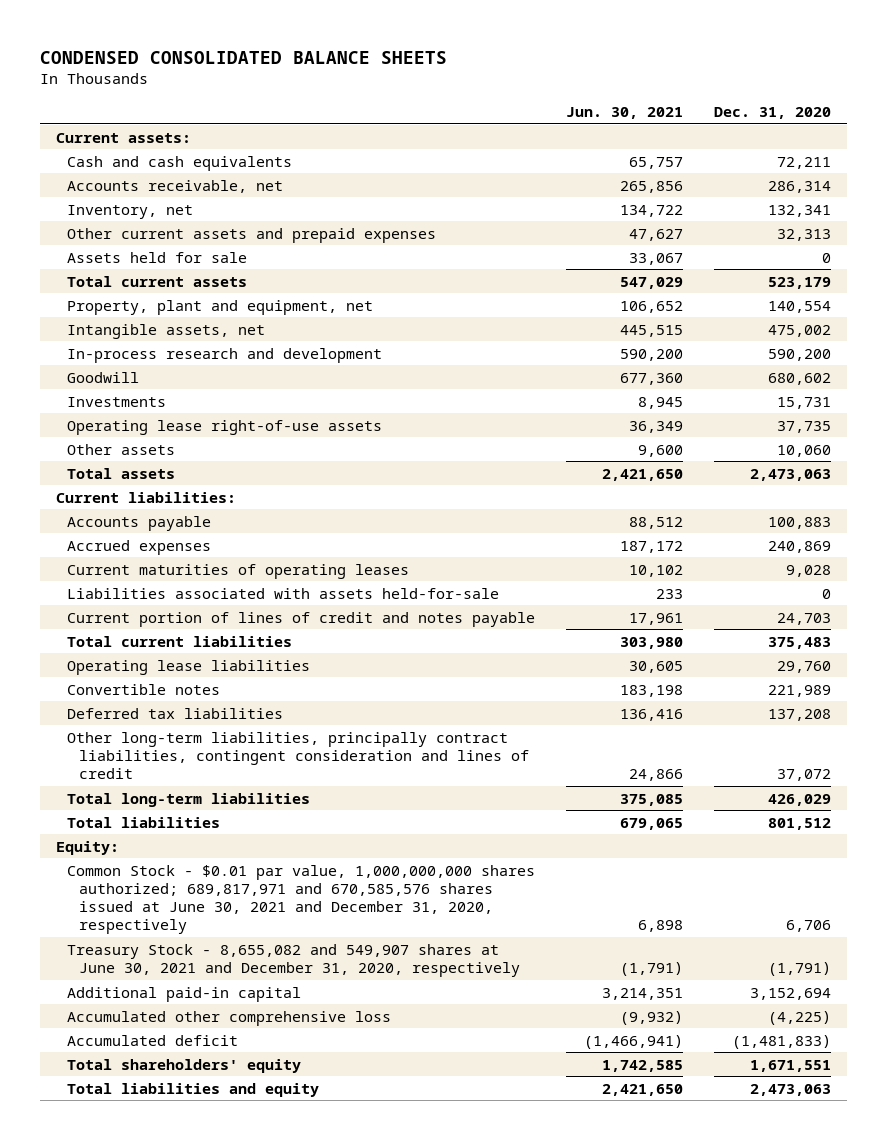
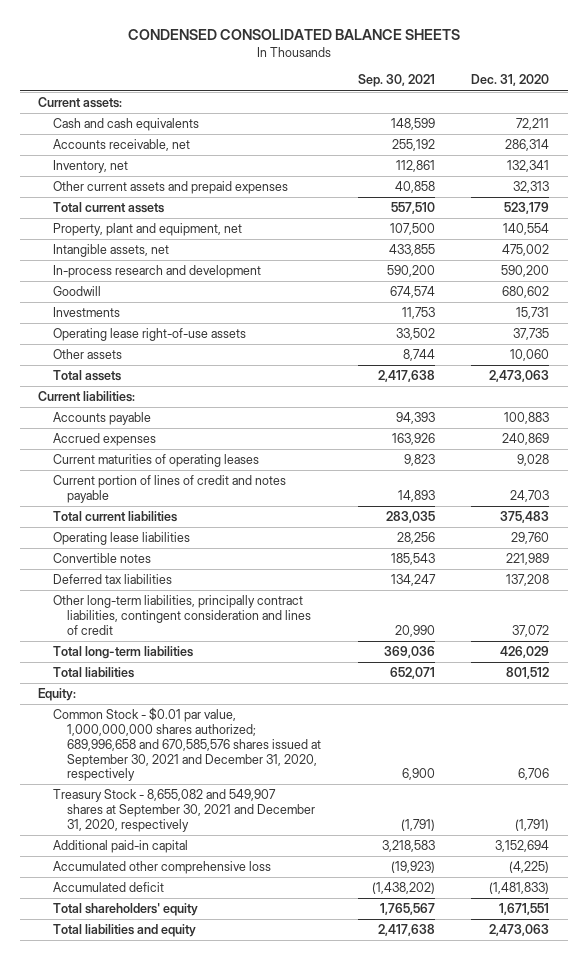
- | Jun. 30, 2021 | Dec. 31, 2020
+ | Sep. 30, 2021 | Dec. 31, 2020
- Assets held for sale | 33,067 | 0
- Liabilities associated with assets held-for-sale | 233 | 0
- Common Stock - $0.01 par value, 1,000,000,000 shares authorized; 689,817,971 and 670,585,576 shares issued at June 30, 2021 and December 31, 2020, respectively | 6,898 | 6,706
- Treasury Stock - 8,655,082 and 549,907 shares at June 30, 2021 and December 31, 2020, respectively | (1,791) | (1,791)
+ Common Stock - $0.01 par value, 1,000,000,000 shares authorized; 689,996,658 and 670,585,576 shares issued at September 30, 2021 and December 31, 2020, respectively | 6,900 | 6,706
+ Treasury Stock - 8,655,082 and 549,907 shares at September 30, 2021 and December 31, 2020, respectively | (1,791) | (1,791)

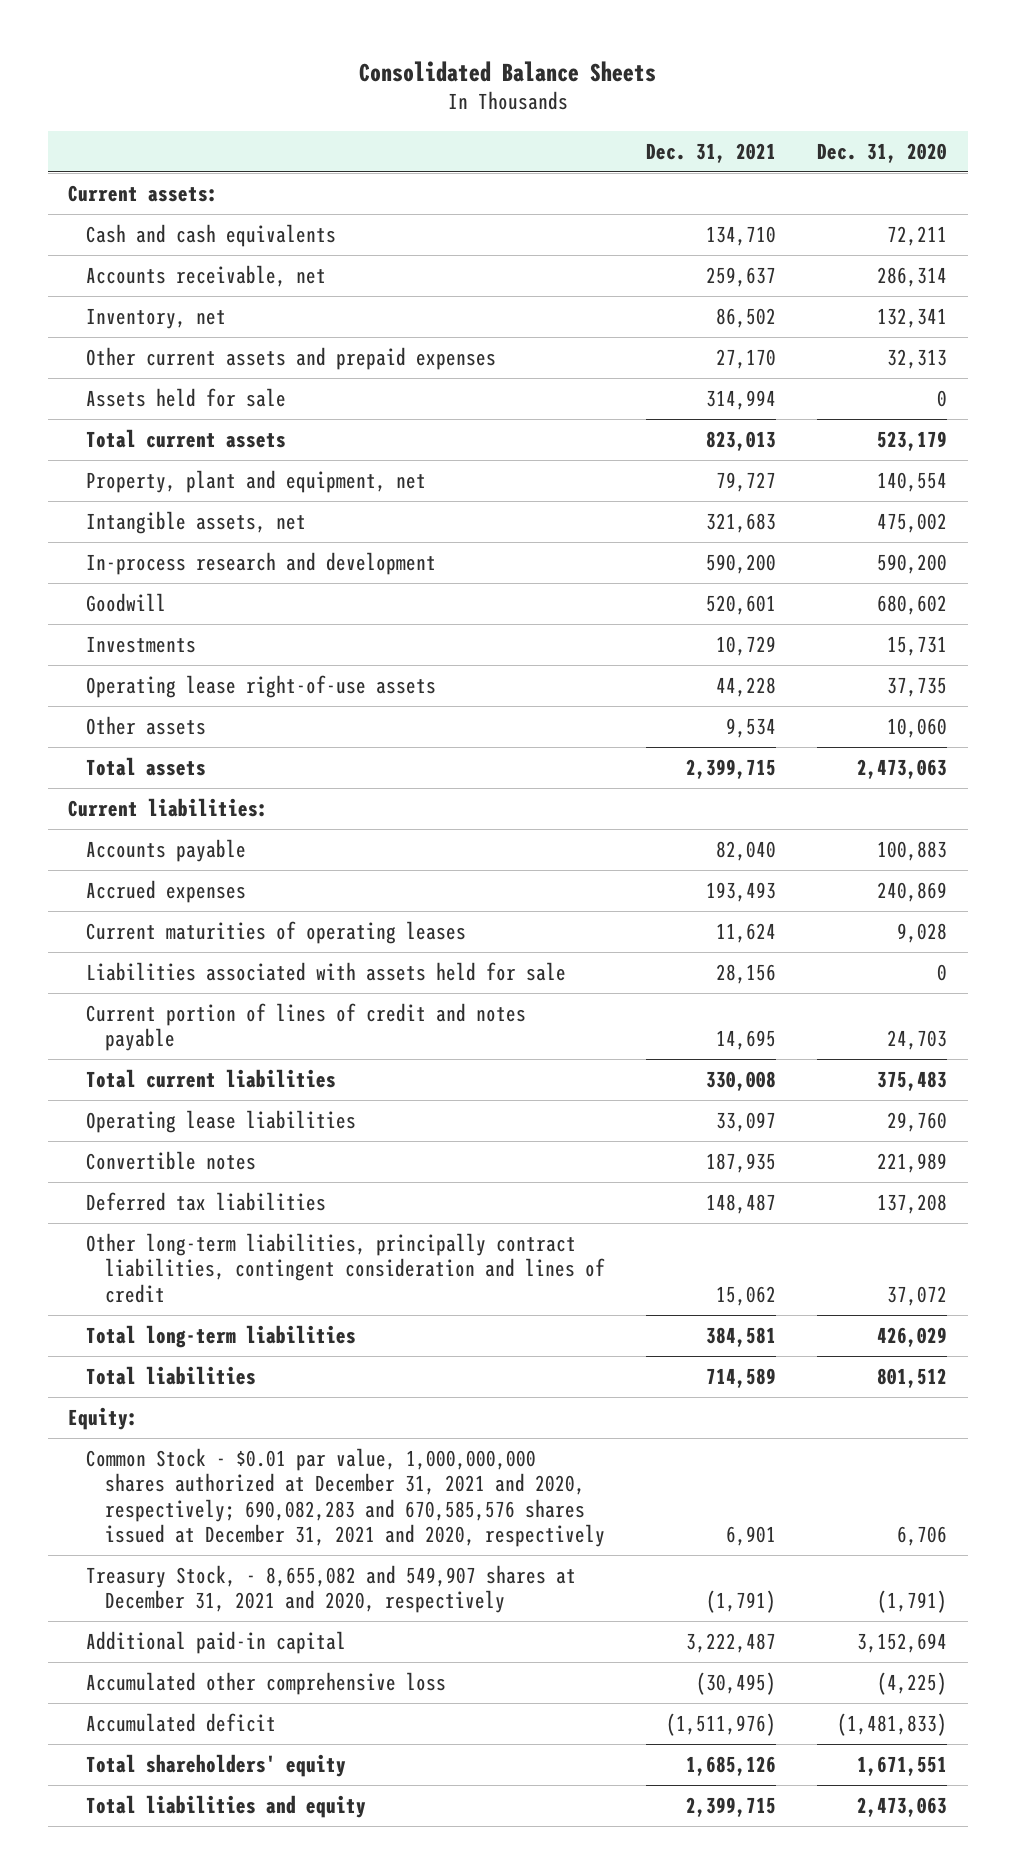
- CONDENSED CONSOLIDATED BALANCE SHEETS
+ Consolidated Balance Sheets
- | Sep. 30, 2021 | Dec. 31, 2020
+ | Dec. 31, 2021 | Dec. 31, 2020
+ Assets held for sale | 314,994 | 0
+ Liabilities associated with assets held for sale | 28,156 | 0
- Common Stock - $0.01 par value, 1,000,000,000 shares authorized; 689,996,658 and 670,585,576 shares issued at September 30, 2021 and December 31, 2020, respectively | 6,900 | 6,706
- Treasury Stock - 8,655,082 and 549,907 shares at September 30, 2021 and December 31, 2020, respectively | (1,791) | (1,791)
+ Common Stock - $0.01 par value, 1,000,000,000 shares authorized at December 31, 2021 and 2020, respectively; 690,082,283 and 670,585,576 shares issued at December 31, 2021 and 2020, respectively | 6,901 | 6,706
+ Treasury Stock, - 8,655,082 and 549,907 shares at December 31, 2021 and 2020, respectively | (1,791) | (1,791)

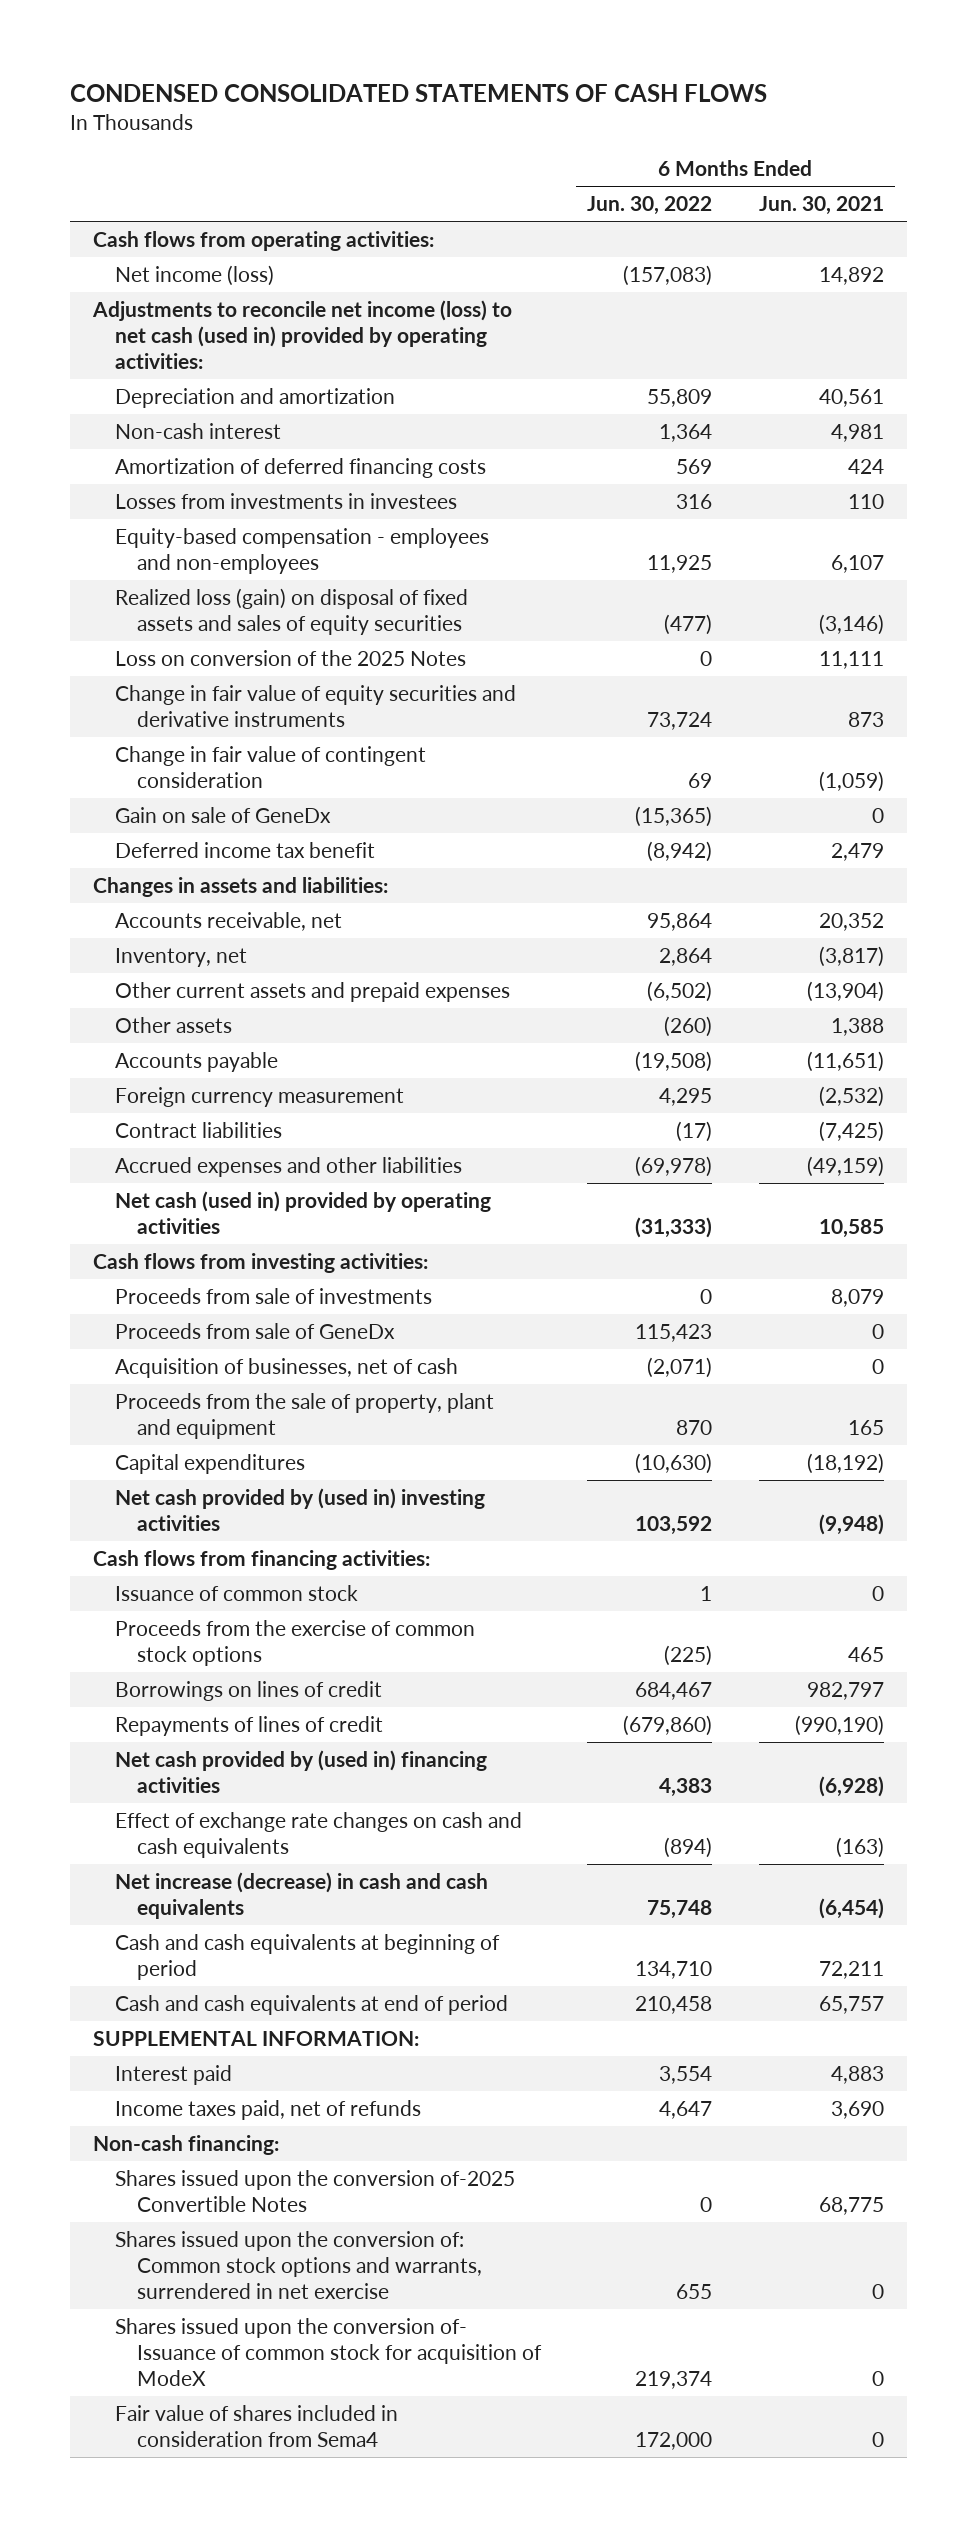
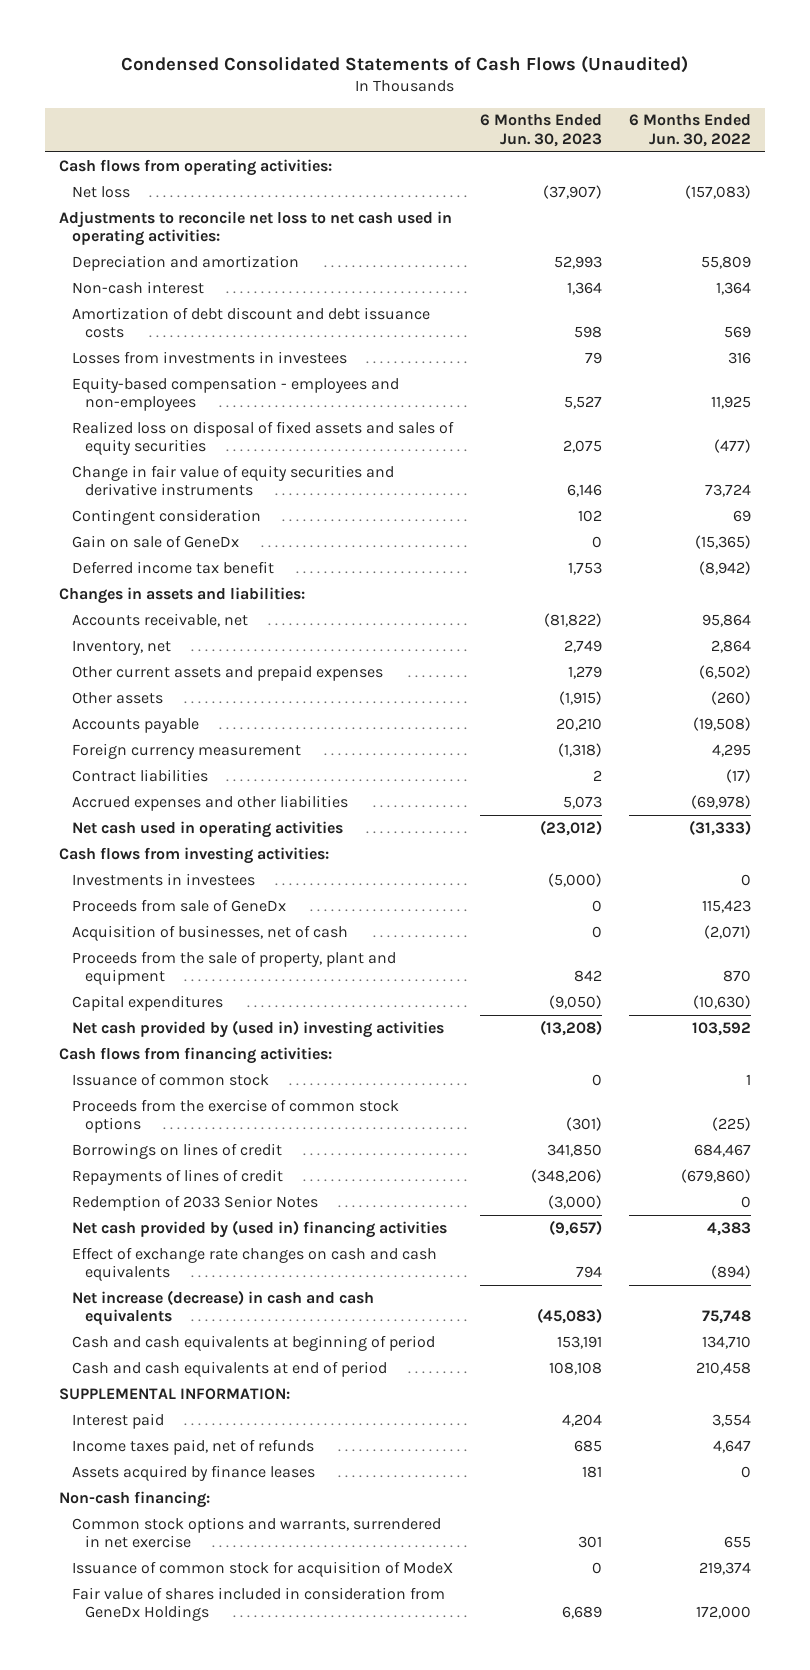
- CONDENSED CONSOLIDATED STATEMENTS OF CASH FLOWS
+ Condensed Consolidated Statements of Cash Flows (Unaudited)
- | 6 Months Ended Jun. 30, 2022 | 6 Months Ended Jun. 30, 2021
+ | 6 Months Ended Jun. 30, 2023 | 6 Months Ended Jun. 30, 2022
- Net income (loss) | (157,083) | 14,892
- Adjustments to reconcile net income (loss) to net cash (used in) provided by operating activities:
+ Net loss | (37,907) | (157,083)
+ Adjustments to reconcile net loss to net cash used in operating activities:
- Amortization of deferred financing costs | 569 | 424
+ Amortization of debt discount and debt issuance costs | 598 | 569
- Realized loss (gain) on disposal of fixed assets and sales of equity securities | (477) | (3,146)
- Loss on conversion of the 2025 Notes | 0 | 11,111
+ Realized loss on disposal of fixed assets and sales of equity securities | 2,075 | (477)
- Change in fair value of contingent consideration | 69 | (1,059)
+ Contingent consideration | 102 | 69
- Net cash (used in) provided by operating activities | (31,333) | 10,585
+ Net cash used in operating activities | (23,012) | (31,333)
- Proceeds from sale of investments | 0 | 8,079
+ Investments in investees | (5,000) | 0
+ Redemption of 2033 Senior Notes | (3,000) | 0
+ Assets acquired by finance leases | 181 | 0
- Shares issued upon the conversion of-2025 Convertible Notes | 0 | 68,775
- Shares issued upon the conversion of: Common stock options and warrants, surrendered in net exercise | 655 | 0
- Shares issued upon the conversion of- Issuance of common stock for acquisition of ModeX | 219,374 | 0
- Fair value of shares included in consideration from Sema4 | 172,000 | 0
+ Common stock options and warrants, surrendered in net exercise | 301 | 655
+ Issuance of common stock for acquisition of ModeX | 0 | 219,374
+ Fair value of shares included in consideration from GeneDx Holdings | 6,689 | 172,000

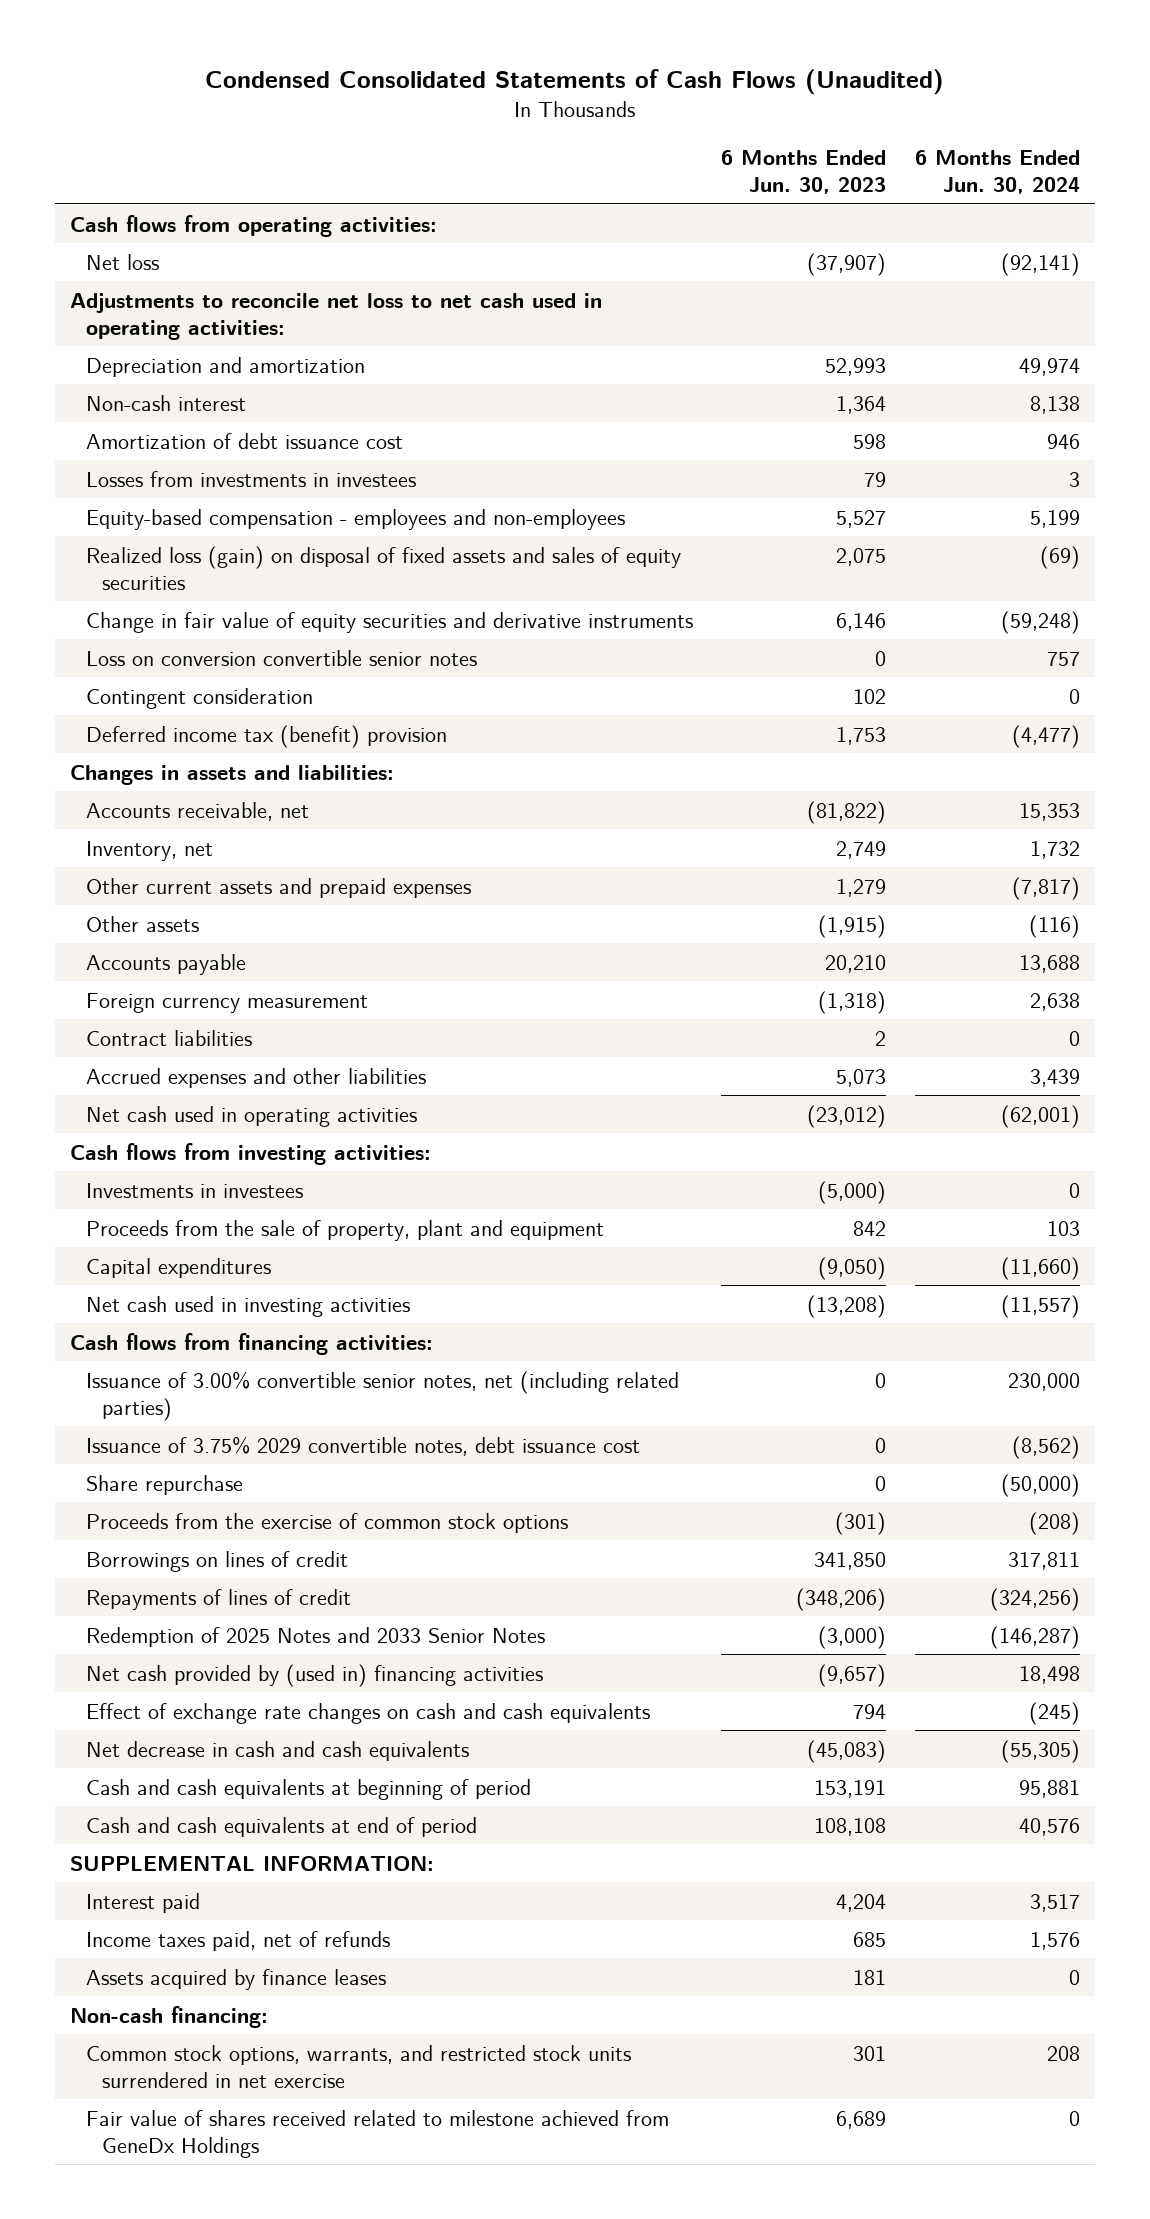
- | 6 Months Ended Jun. 30, 2023 | 6 Months Ended Jun. 30, 2022
+ | 6 Months Ended Jun. 30, 2023 | 6 Months Ended Jun. 30, 2024
- Amortization of debt discount and debt issuance costs | 598 | 569
+ Amortization of debt issuance cost | 598 | 946
- Realized loss on disposal of fixed assets and sales of equity securities | 2,075 | (477)
+ Realized loss (gain) on disposal of fixed assets and sales of equity securities | 2,075 | (69)
+ Loss on conversion convertible senior notes | 0 | 757
- Gain on sale of GeneDx | 0 | (15,365)
- Deferred income tax benefit | 1,753 | (8,942)
+ Deferred income tax (benefit) provision | 1,753 | (4,477)
- Proceeds from sale of GeneDx | 0 | 115,423
- Acquisition of businesses, net of cash | 0 | (2,071)
- Net cash provided by (used in) investing activities | (13,208) | 103,592
+ Net cash used in investing activities | (13,208) | (11,557)
- Issuance of common stock | 0 | 1
+ Issuance of 3.00% convertible senior notes, net (including related parties) | 0 | 230,000
+ Issuance of 3.75% 2029 convertible notes, debt issuance cost | 0 | (8,562)
+ Share repurchase | 0 | (50,000)
- Redemption of 2033 Senior Notes | (3,000) | 0
+ Redemption of 2025 Notes and 2033 Senior Notes | (3,000) | (146,287)
- Net increase (decrease) in cash and cash equivalents | (45,083) | 75,748
+ Net decrease in cash and cash equivalents | (45,083) | (55,305)
- Common stock options and warrants, surrendered in net exercise | 301 | 655
- Issuance of common stock for acquisition of ModeX | 0 | 219,374
- Fair value of shares included in consideration from GeneDx Holdings | 6,689 | 172,000
+ Common stock options, warrants, and restricted stock units surrendered in net exercise | 301 | 208
+ Fair value of shares received related to milestone achieved from GeneDx Holdings | 6,689 | 0

